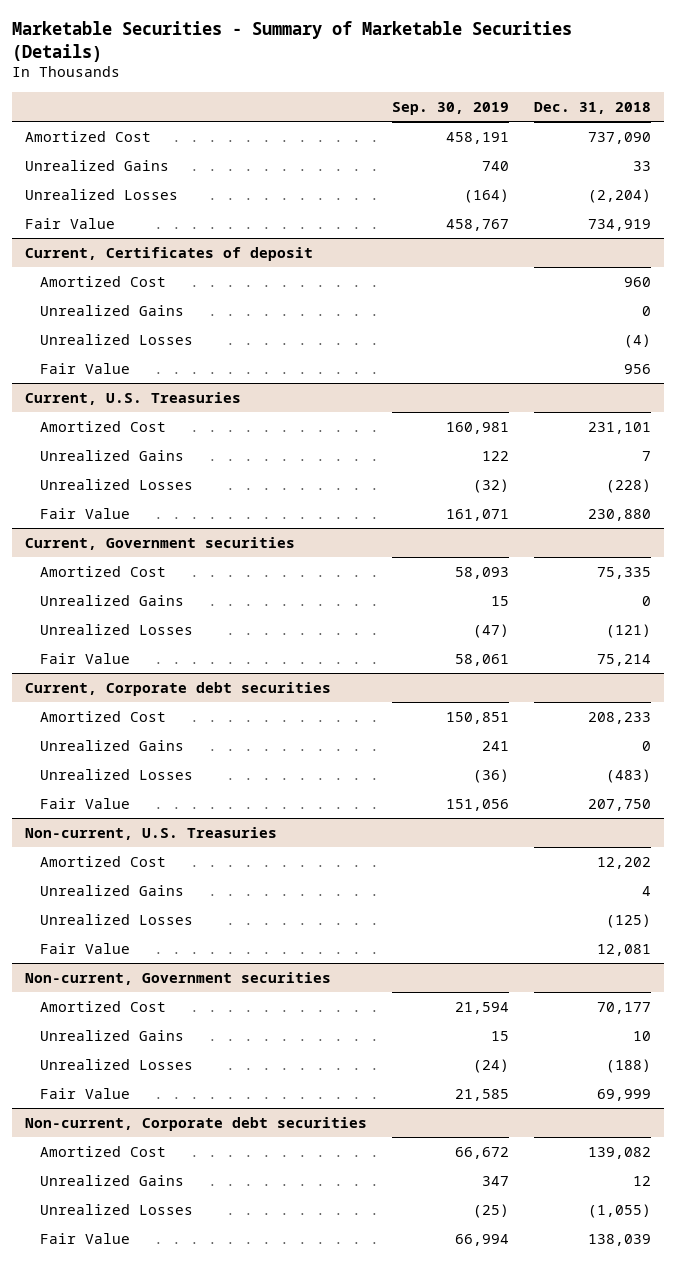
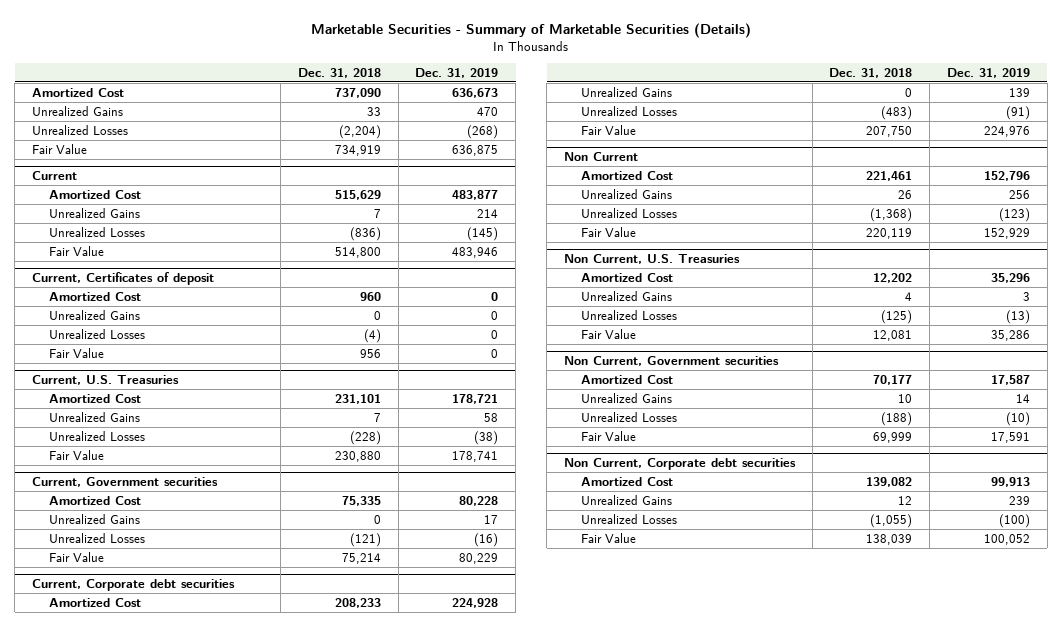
- | Sep. 30, 2019 | Dec. 31, 2018
+ | Dec. 31, 2018 | Dec. 31, 2019
+ Current
+ Amortized Cost | 515,629 | 483,877
+ Unrealized Gains | 7 | 214
+ Unrealized Losses | (836) | (145)
+ Fair Value | 514,800 | 483,946
- Non-current, U.S. Treasuries
+ Non Current
+ Amortized Cost | 221,461 | 152,796
+ Unrealized Gains | 26 | 256
+ Unrealized Losses | (1,368) | (123)
+ Fair Value | 220,119 | 152,929
+ Non Current, U.S. Treasuries
- Non-current, Government securities
+ Non Current, Government securities
- Non-current, Corporate debt securities
+ Non Current, Corporate debt securities

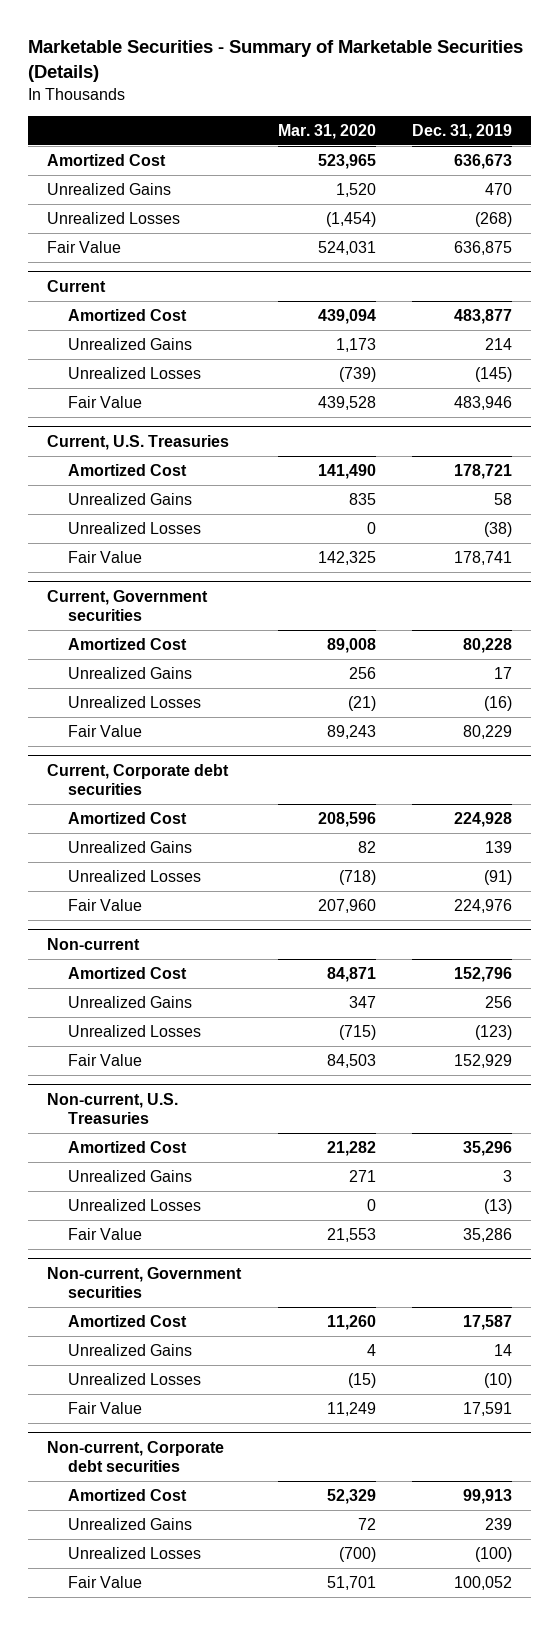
- | Dec. 31, 2018 | Dec. 31, 2019
+ | Mar. 31, 2020 | Dec. 31, 2019
- Current, Certificates of deposit
- Amortized Cost | 960 | 0
- Unrealized Gains | 0 | 0
- Unrealized Losses | (4) | 0
- Fair Value | 956 | 0
- Non Current
+ Non-current
- Non Current, U.S. Treasuries
+ Non-current, U.S. Treasuries
- Non Current, Government securities
+ Non-current, Government securities
- Non Current, Corporate debt securities
+ Non-current, Corporate debt securities

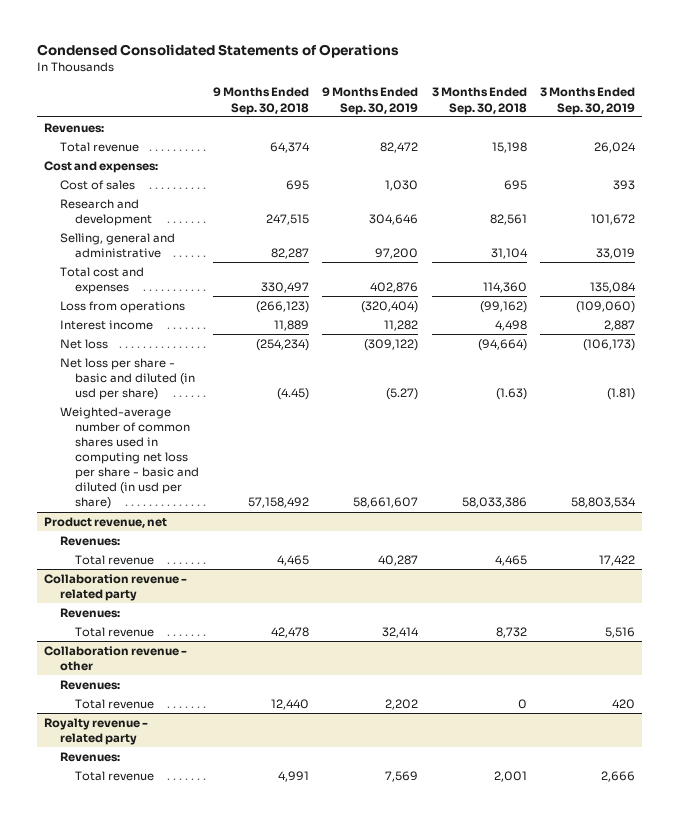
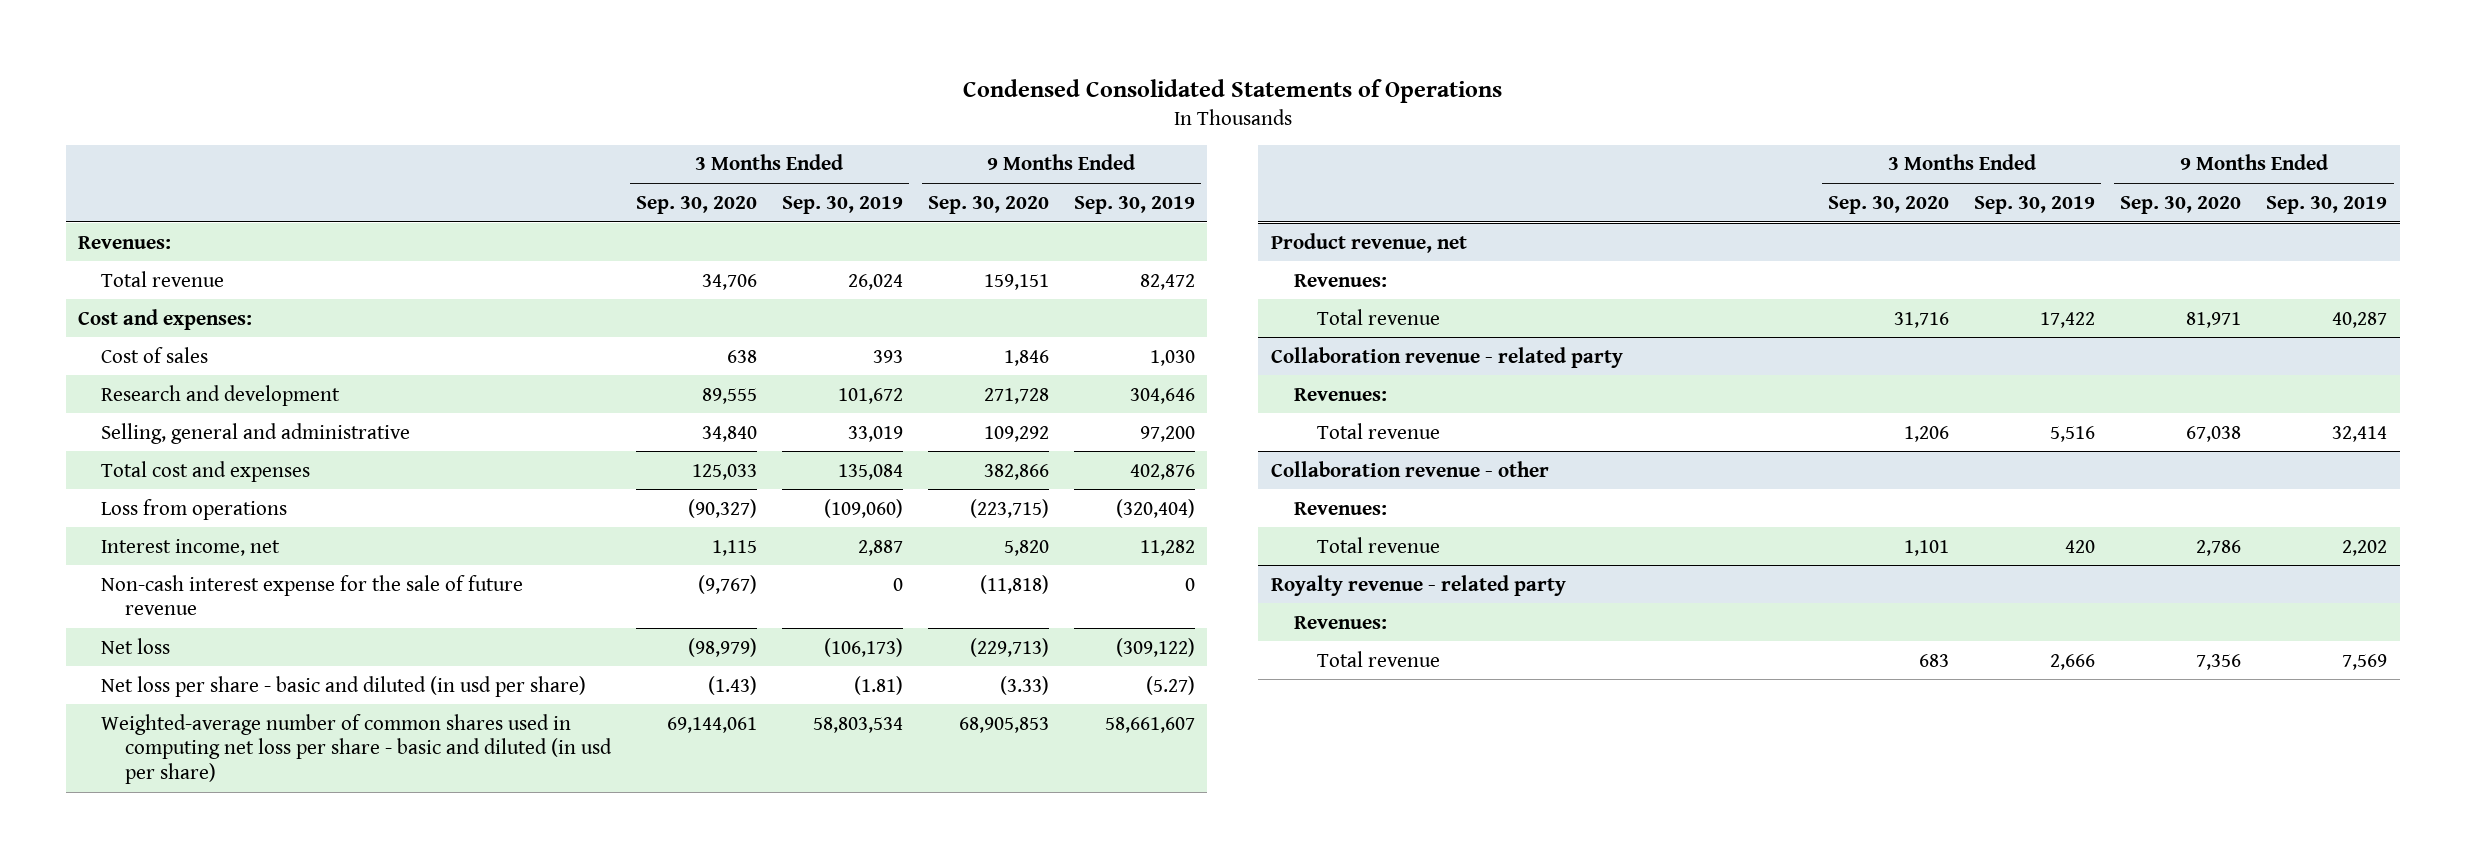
- | 9 Months Ended Sep. 30, 2018 | 9 Months Ended Sep. 30, 2019 | 3 Months Ended Sep. 30, 2018 | 3 Months Ended Sep. 30, 2019
+ | 3 Months Ended Sep. 30, 2020 | 3 Months Ended Sep. 30, 2019 | 9 Months Ended Sep. 30, 2020 | 9 Months Ended Sep. 30, 2019
- Interest income | 11,889 | 11,282 | 4,498 | 2,887
+ Interest income, net | 1,115 | 2,887 | 5,820 | 11,282
+ Non-cash interest expense for the sale of future revenue | (9,767) | 0 | (11,818) | 0

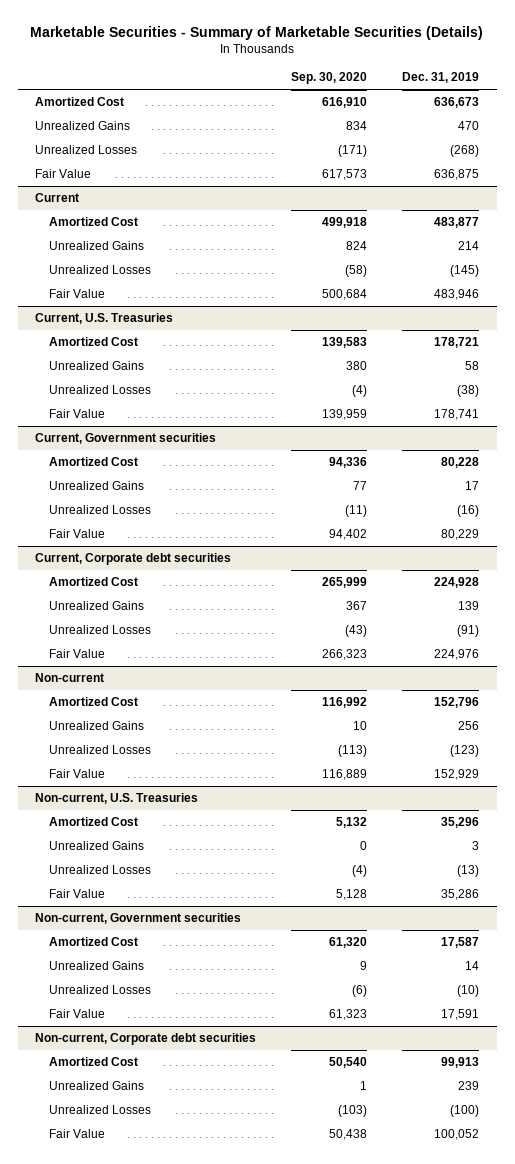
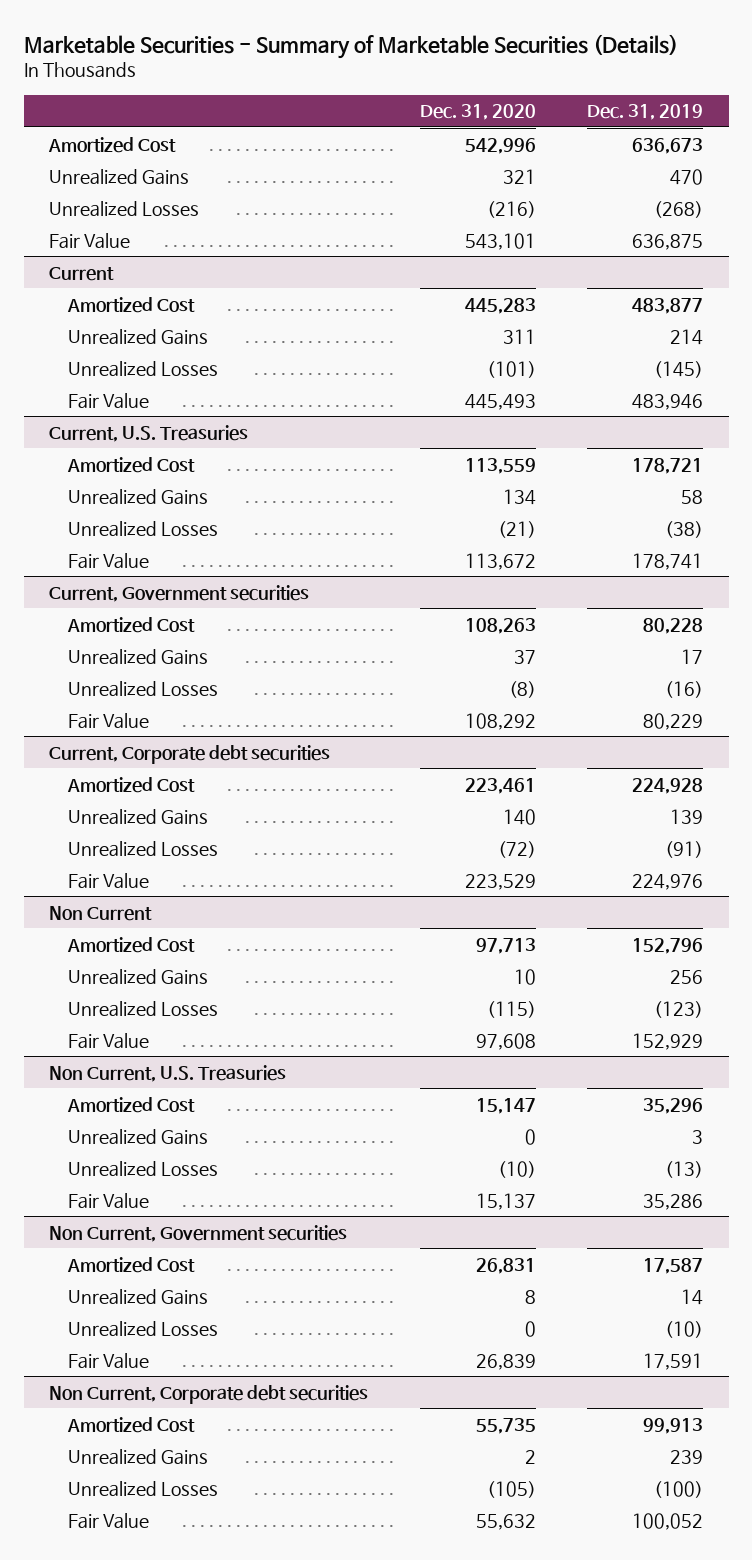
- | Sep. 30, 2020 | Dec. 31, 2019
+ | Dec. 31, 2020 | Dec. 31, 2019
- Non-current
+ Non Current
- Non-current, U.S. Treasuries
+ Non Current, U.S. Treasuries
- Non-current, Government securities
+ Non Current, Government securities
- Non-current, Corporate debt securities
+ Non Current, Corporate debt securities

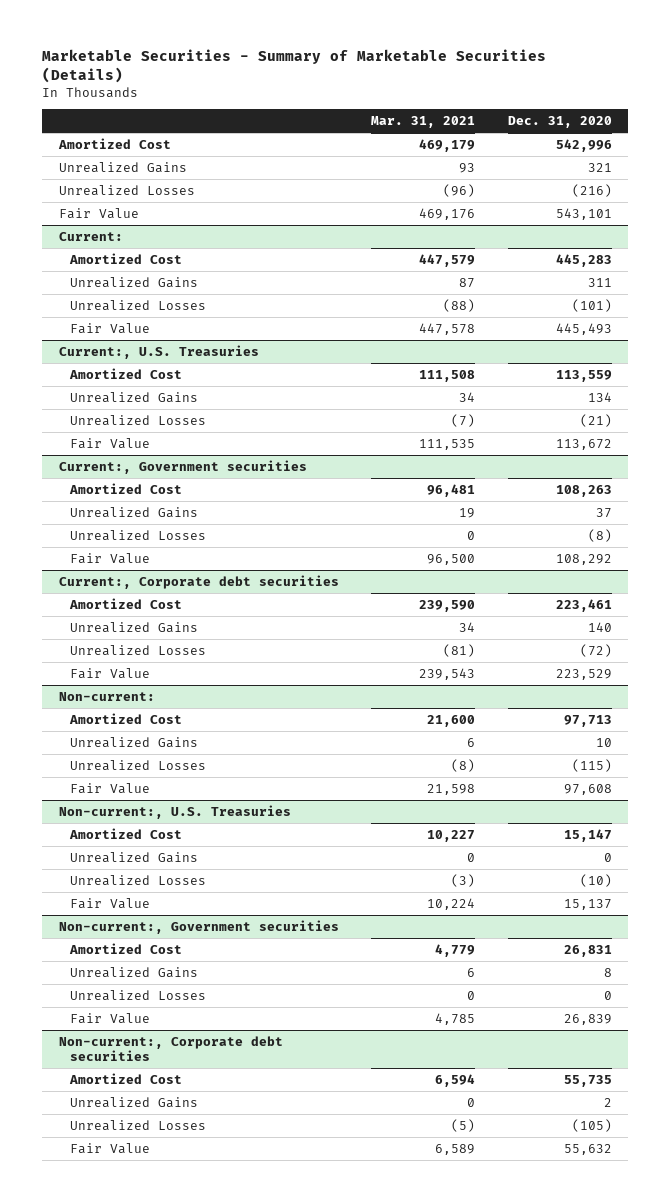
- | Dec. 31, 2020 | Dec. 31, 2019
+ | Mar. 31, 2021 | Dec. 31, 2020
- Current
+ Current:
- Current, U.S. Treasuries
+ Current:, U.S. Treasuries
- Current, Government securities
+ Current:, Government securities
- Current, Corporate debt securities
+ Current:, Corporate debt securities
- Non Current
+ Non-current:
- Non Current, U.S. Treasuries
+ Non-current:, U.S. Treasuries
- Non Current, Government securities
+ Non-current:, Government securities
- Non Current, Corporate debt securities
+ Non-current:, Corporate debt securities

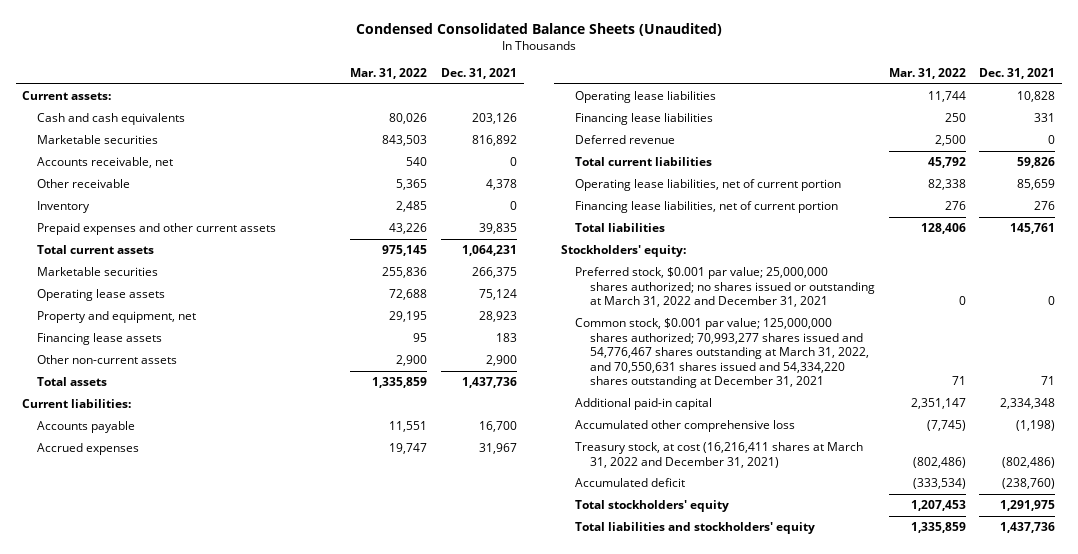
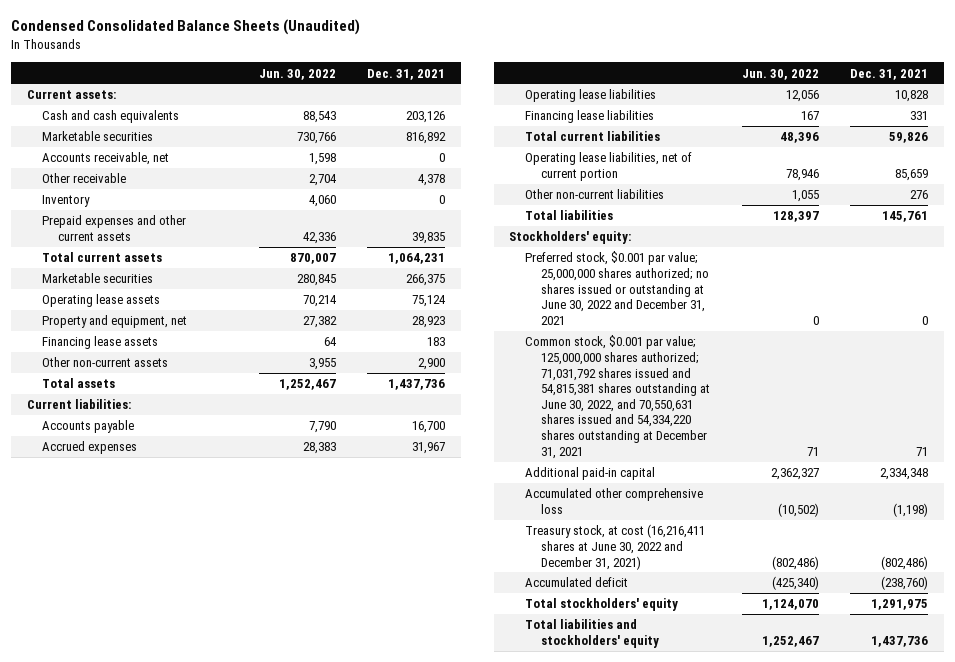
- | Mar. 31, 2022 | Dec. 31, 2021
+ | Jun. 30, 2022 | Dec. 31, 2021
- Deferred revenue | 2,500 | 0
- Financing lease liabilities, net of current portion | 276 | 276
+ Other non-current liabilities | 1,055 | 276
- Preferred stock, $0.001 par value; 25,000,000 shares authorized; no shares issued or outstanding at March 31, 2022 and December 31, 2021 | 0 | 0
- Common stock, $0.001 par value; 125,000,000 shares authorized; 70,993,277 shares issued and 54,776,467 shares outstanding at March 31, 2022, and 70,550,631 shares issued and 54,334,220 shares outstanding at December 31, 2021 | 71 | 71
+ Preferred stock, $0.001 par value; 25,000,000 shares authorized; no shares issued or outstanding at June 30, 2022 and December 31, 2021 | 0 | 0
+ Common stock, $0.001 par value; 125,000,000 shares authorized; 71,031,792 shares issued and 54,815,381 shares outstanding at June 30, 2022, and 70,550,631 shares issued and 54,334,220 shares outstanding at December 31, 2021 | 71 | 71
- Treasury stock, at cost (16,216,411 shares at March 31, 2022 and December 31, 2021) | (802,486) | (802,486)
+ Treasury stock, at cost (16,216,411 shares at June 30, 2022 and December 31, 2021) | (802,486) | (802,486)

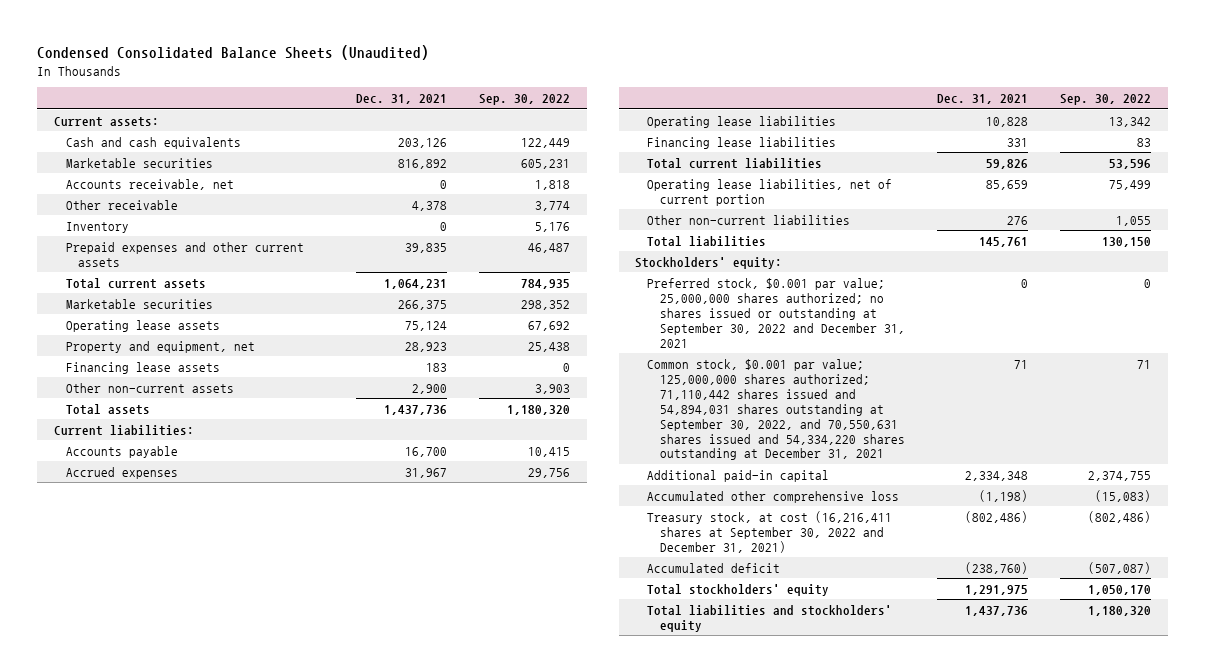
- | Jun. 30, 2022 | Dec. 31, 2021
+ | Dec. 31, 2021 | Sep. 30, 2022
- Preferred stock, $0.001 par value; 25,000,000 shares authorized; no shares issued or outstanding at June 30, 2022 and December 31, 2021 | 0 | 0
- Common stock, $0.001 par value; 125,000,000 shares authorized; 71,031,792 shares issued and 54,815,381 shares outstanding at June 30, 2022, and 70,550,631 shares issued and 54,334,220 shares outstanding at December 31, 2021 | 71 | 71
+ Preferred stock, $0.001 par value; 25,000,000 shares authorized; no shares issued or outstanding at September 30, 2022 and December 31, 2021 | 0 | 0
+ Common stock, $0.001 par value; 125,000,000 shares authorized; 71,110,442 shares issued and 54,894,031 shares outstanding at September 30, 2022, and 70,550,631 shares issued and 54,334,220 shares outstanding at December 31, 2021 | 71 | 71
- Treasury stock, at cost (16,216,411 shares at June 30, 2022 and December 31, 2021) | (802,486) | (802,486)
+ Treasury stock, at cost (16,216,411 shares at September 30, 2022 and December 31, 2021) | (802,486) | (802,486)

